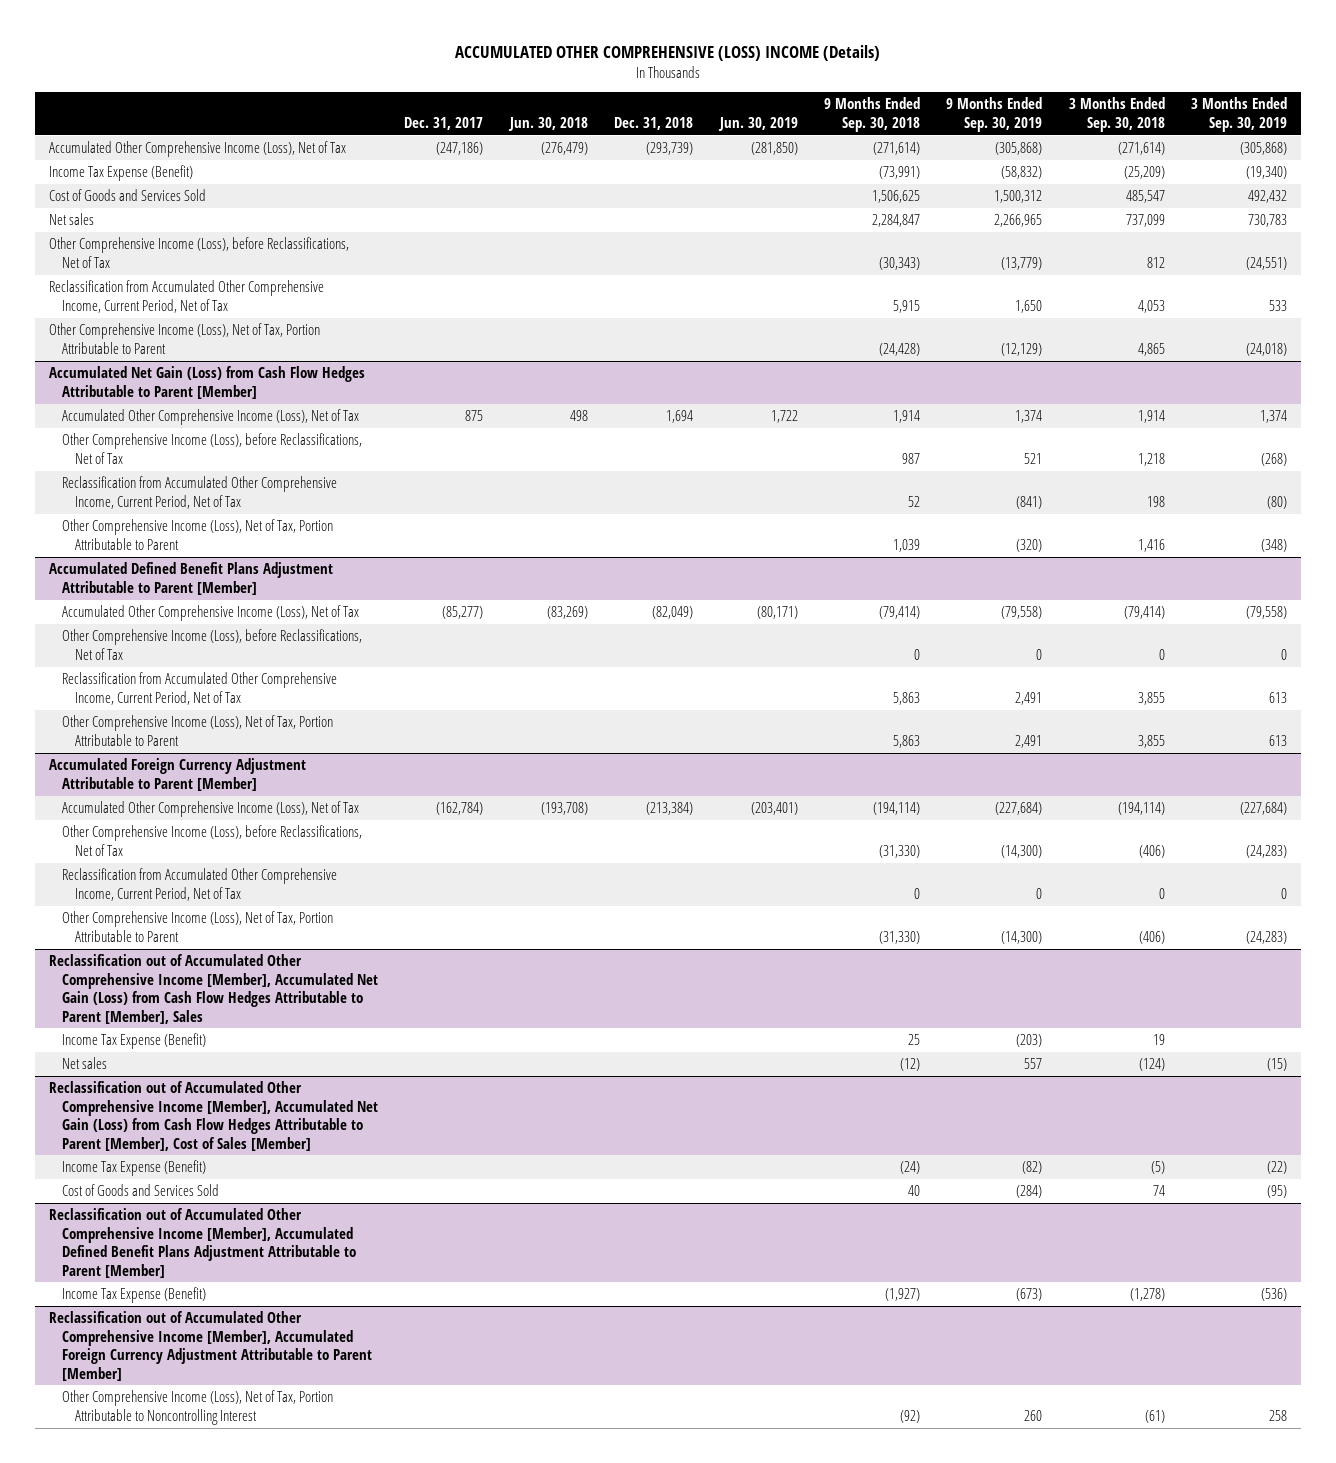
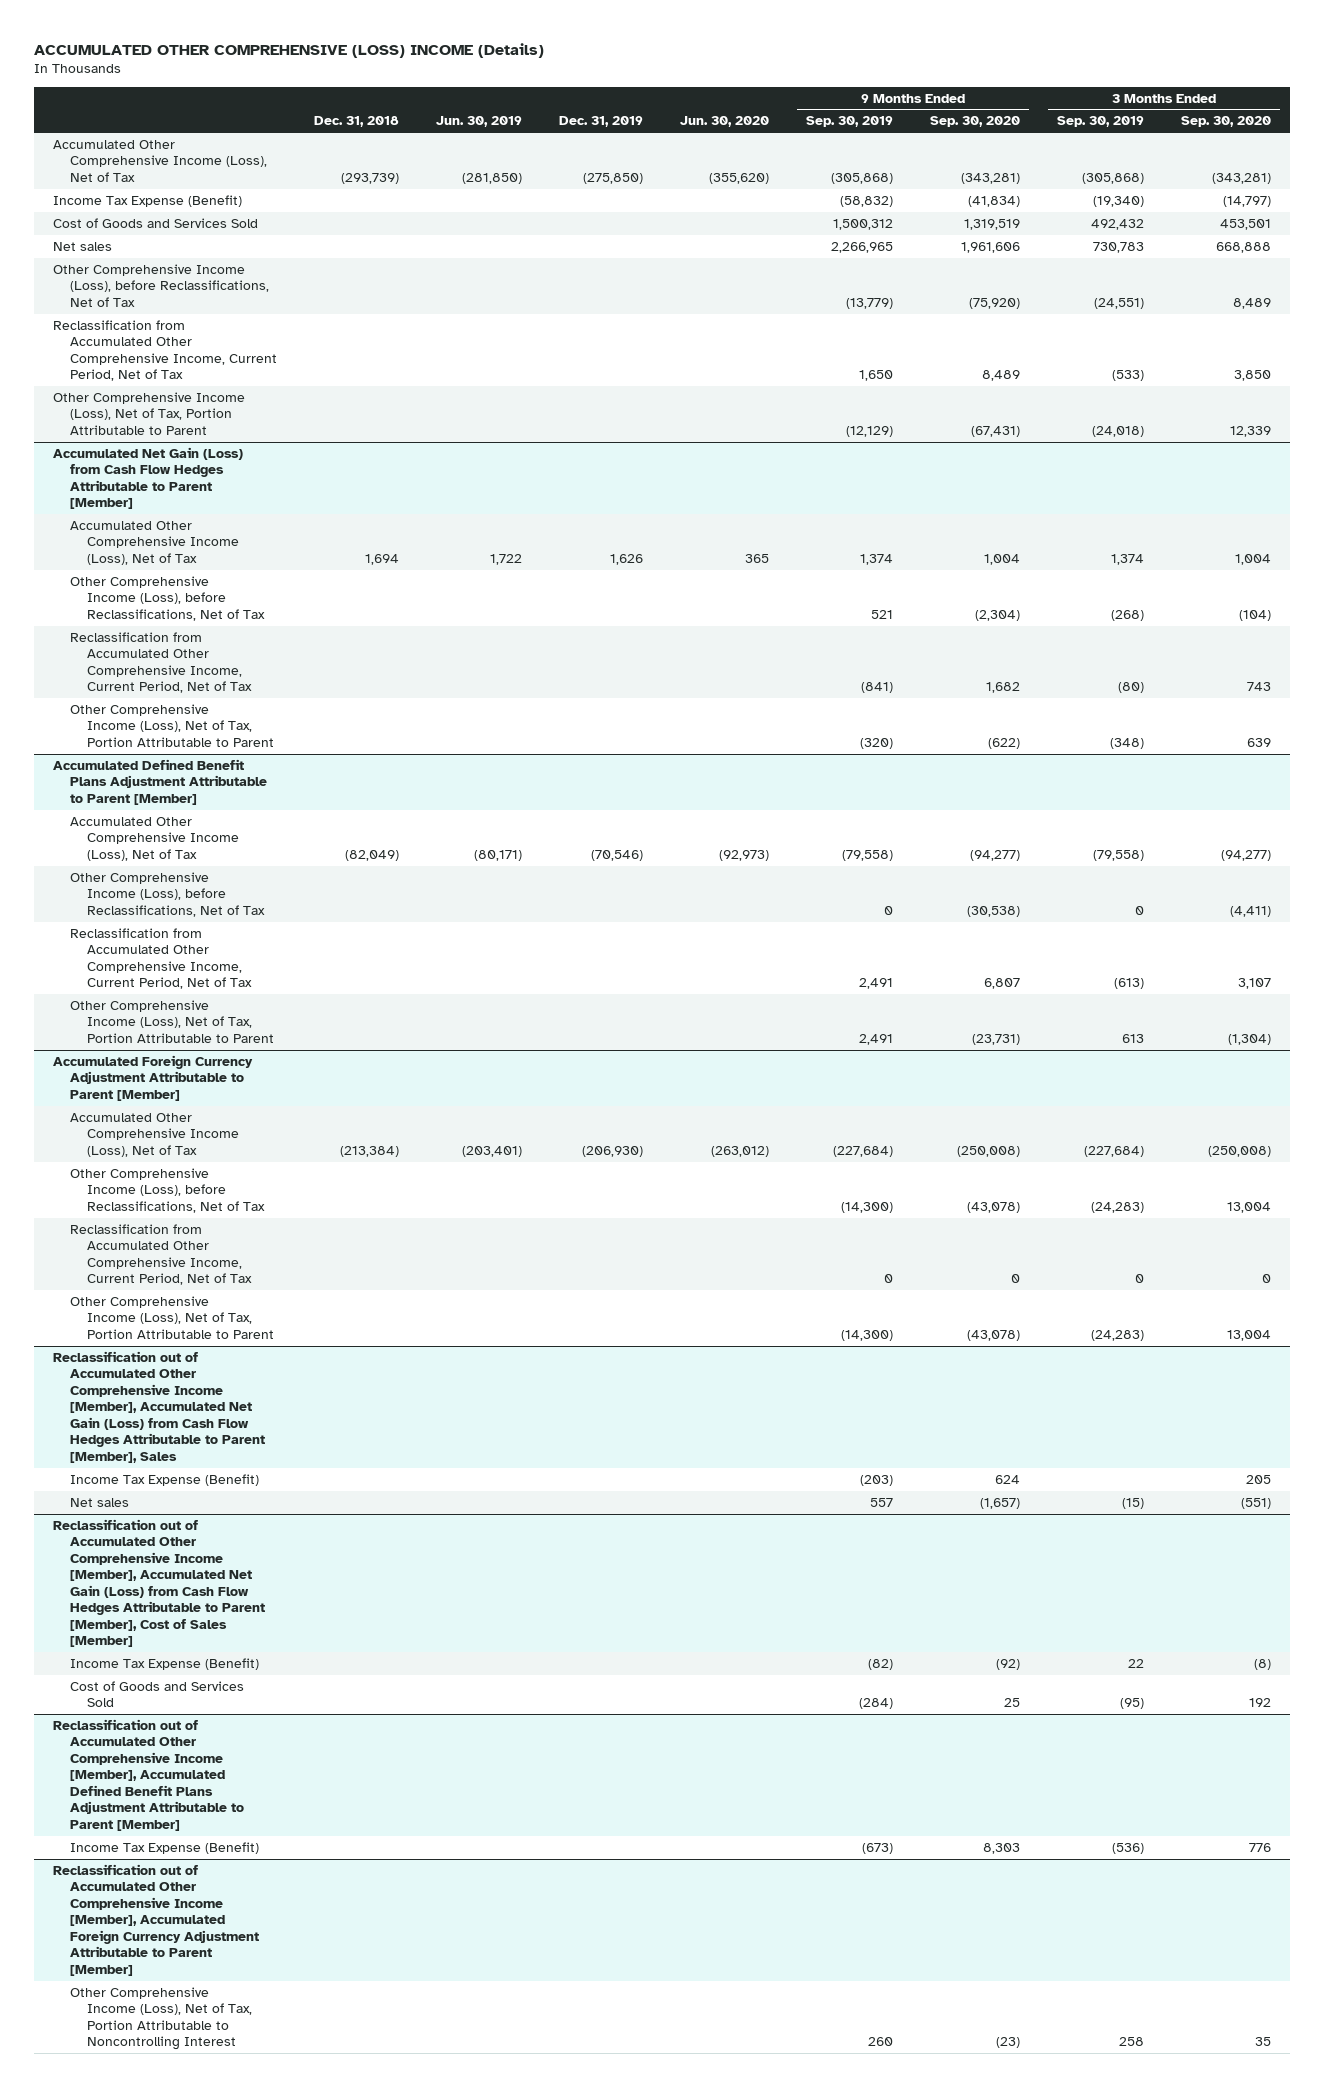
- | Dec. 31, 2017 | Jun. 30, 2018 | Dec. 31, 2018 | Jun. 30, 2019 | 9 Months Ended Sep. 30, 2018 | 9 Months Ended Sep. 30, 2019 | 3 Months Ended Sep. 30, 2018 | 3 Months Ended Sep. 30, 2019
+ | Dec. 31, 2018 | Jun. 30, 2019 | Dec. 31, 2019 | Jun. 30, 2020 | 9 Months Ended Sep. 30, 2019 | 9 Months Ended Sep. 30, 2020 | 3 Months Ended Sep. 30, 2019 | 3 Months Ended Sep. 30, 2020
- Reclassification from Accumulated Other Comprehensive Income, Current Period, Net of Tax | | | | | 5,915 | 1,650 | 4,053 | 533
+ Reclassification from Accumulated Other Comprehensive Income, Current Period, Net of Tax | | | | | 1,650 | 8,489 | (533) | 3,850
@ Accumulated Defined Benefit Plans Adjustment Attributable to Parent [Member]
- Reclassification from Accumulated Other Comprehensive Income, Current Period, Net of Tax | | | | | 5,863 | 2,491 | 3,855 | 613
+ Reclassification from Accumulated Other Comprehensive Income, Current Period, Net of Tax | | | | | 2,491 | 6,807 | (613) | 3,107
@ Reclassification out of Accumulated Other Comprehensive Income [Member], Accumulated Net Gain (Loss) from Cash Flow Hedges Attributable to Parent [Member], Cost of Sales [Member]
- Income Tax Expense (Benefit) | | | | | (24) | (82) | (5) | (22)
+ Income Tax Expense (Benefit) | | | | | (82) | (92) | 22 | (8)

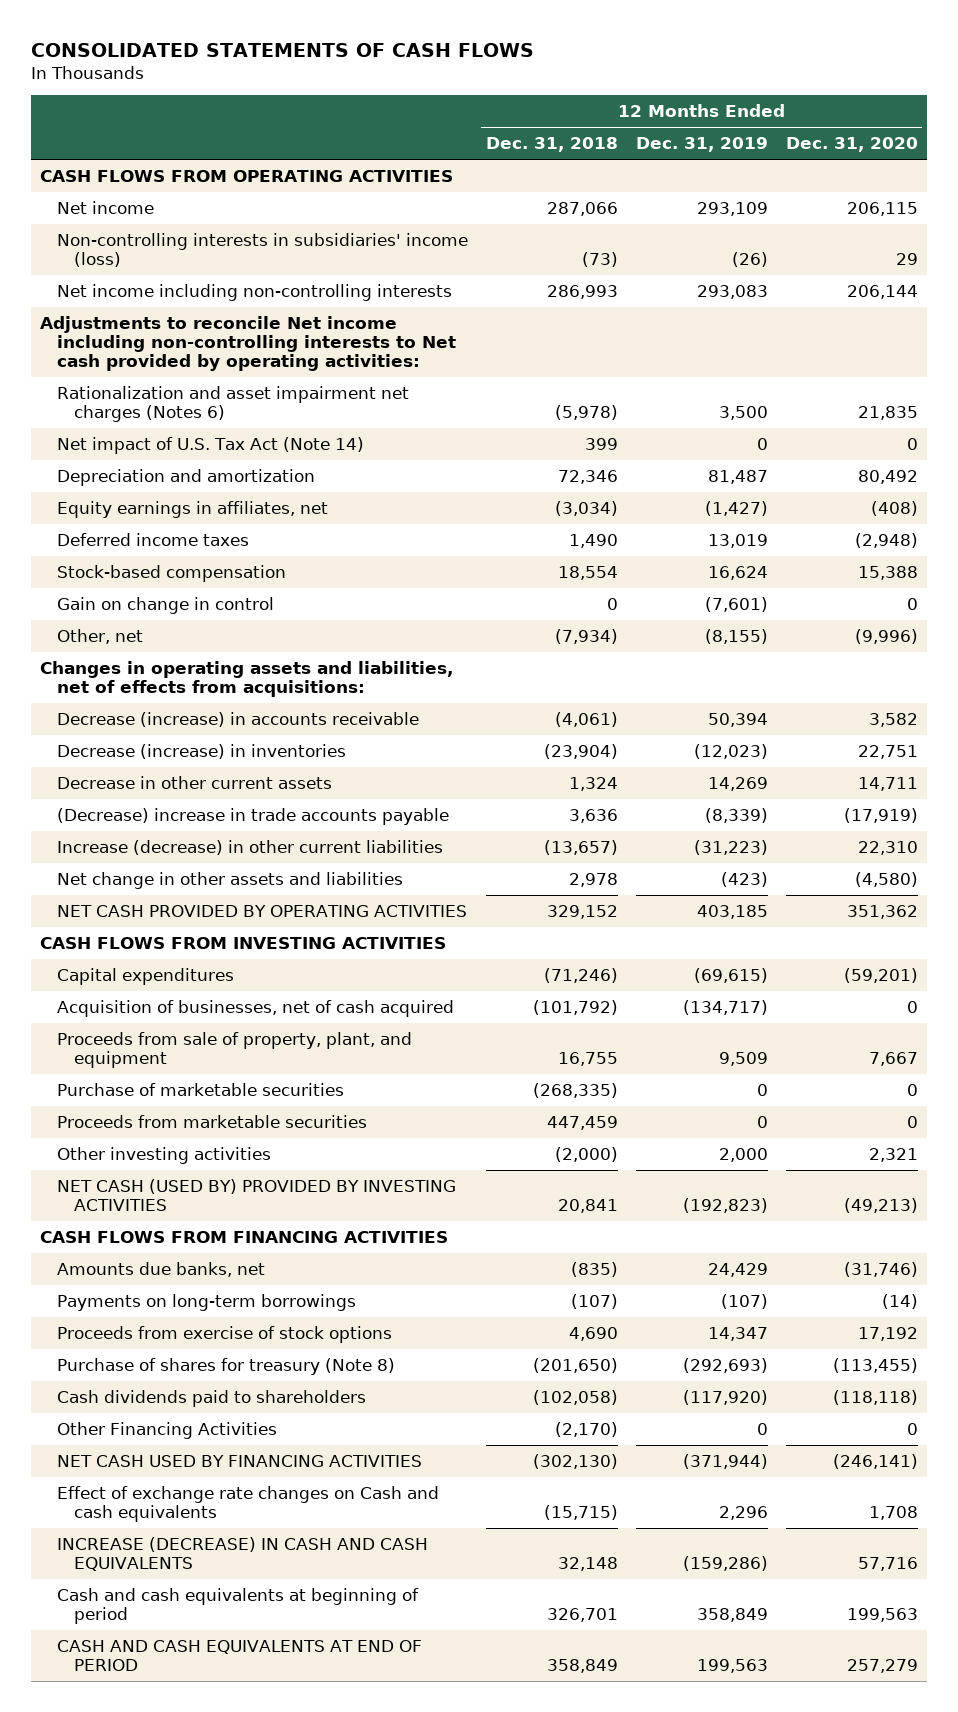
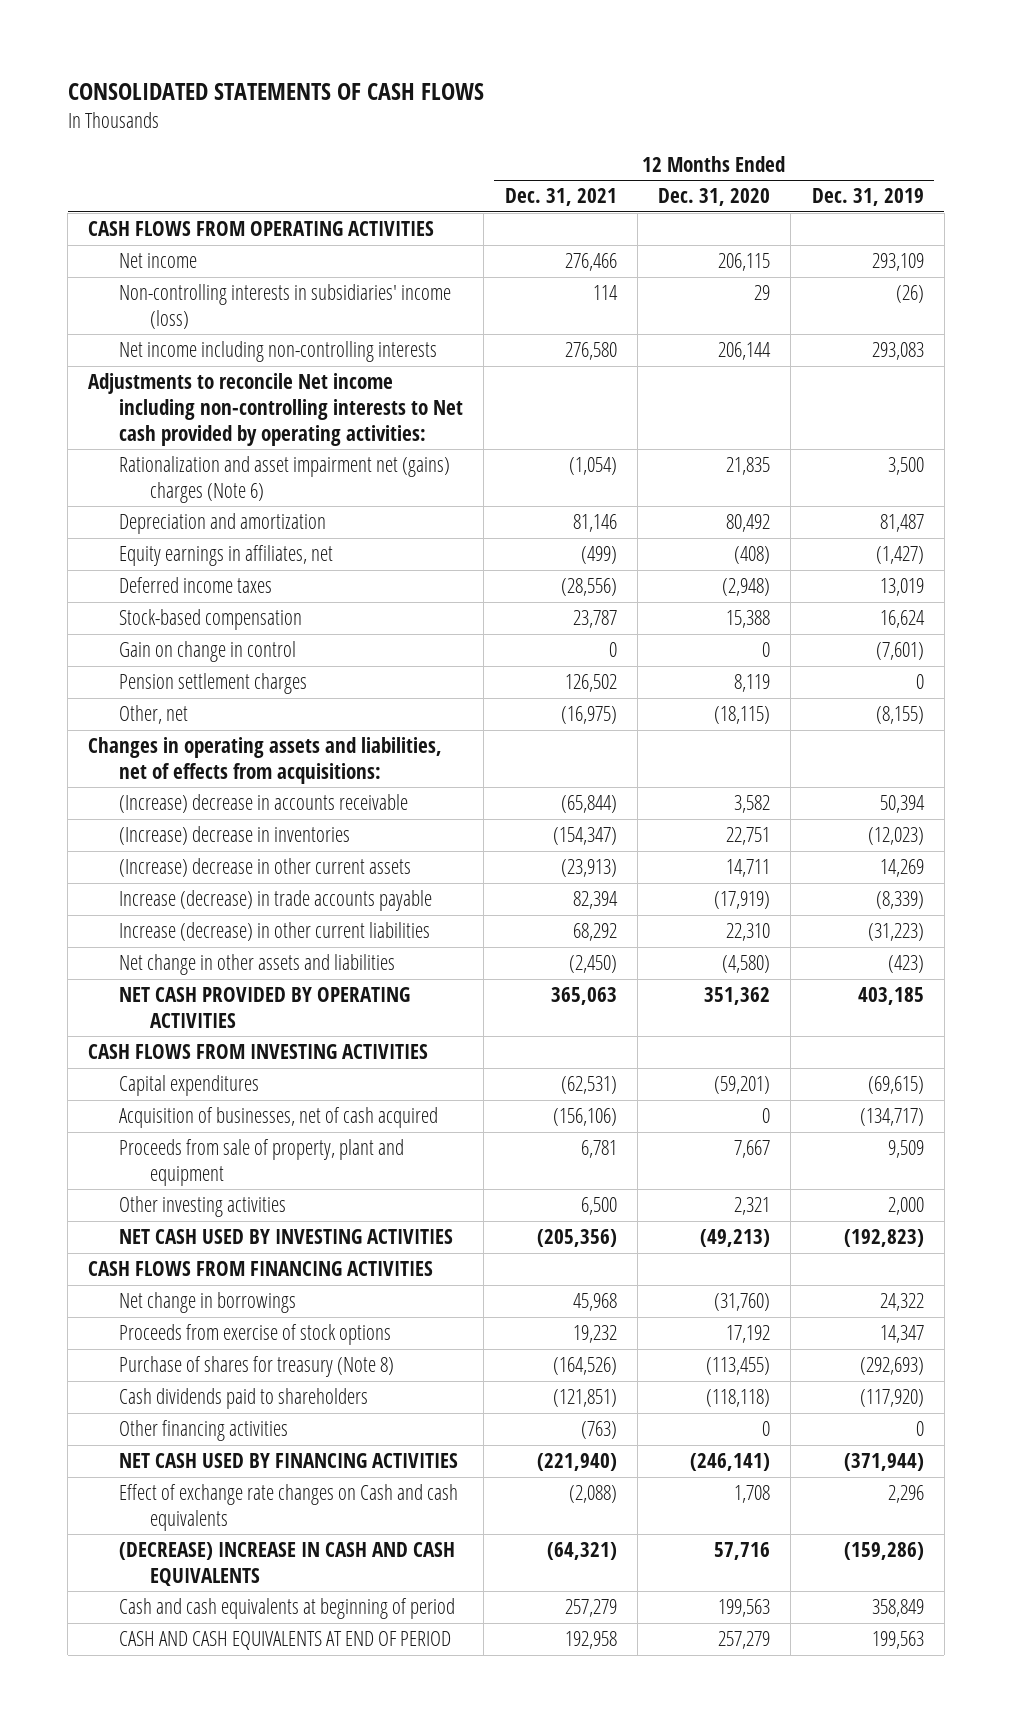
- | 12 Months Ended Dec. 31, 2018 | 12 Months Ended Dec. 31, 2019 | 12 Months Ended Dec. 31, 2020
+ | 12 Months Ended Dec. 31, 2021 | 12 Months Ended Dec. 31, 2020 | 12 Months Ended Dec. 31, 2019
- Rationalization and asset impairment net charges (Notes 6) | (5,978) | 3,500 | 21,835
- Net impact of U.S. Tax Act (Note 14) | 399 | 0 | 0
+ Rationalization and asset impairment net (gains) charges (Note 6) | (1,054) | 21,835 | 3,500
- Other, net | (7,934) | (8,155) | (9,996)
+ Pension settlement charges | 126,502 | 8,119 | 0
+ Other, net | (16,975) | (18,115) | (8,155)
- Decrease (increase) in accounts receivable | (4,061) | 50,394 | 3,582
- Decrease (increase) in inventories | (23,904) | (12,023) | 22,751
- Decrease in other current assets | 1,324 | 14,269 | 14,711
- (Decrease) increase in trade accounts payable | 3,636 | (8,339) | (17,919)
+ (Increase) decrease in accounts receivable | (65,844) | 3,582 | 50,394
+ (Increase) decrease in inventories | (154,347) | 22,751 | (12,023)
+ (Increase) decrease in other current assets | (23,913) | 14,711 | 14,269
+ Increase (decrease) in trade accounts payable | 82,394 | (17,919) | (8,339)
- Proceeds from sale of property, plant, and equipment | 16,755 | 9,509 | 7,667
- Purchase of marketable securities | (268,335) | 0 | 0
- Proceeds from marketable securities | 447,459 | 0 | 0
+ Proceeds from sale of property, plant and equipment | 6,781 | 7,667 | 9,509
- NET CASH (USED BY) PROVIDED BY INVESTING ACTIVITIES | 20,841 | (192,823) | (49,213)
+ NET CASH USED BY INVESTING ACTIVITIES | (205,356) | (49,213) | (192,823)
- Amounts due banks, net | (835) | 24,429 | (31,746)
- Payments on long-term borrowings | (107) | (107) | (14)
+ Net change in borrowings | 45,968 | (31,760) | 24,322
- Other Financing Activities | (2,170) | 0 | 0
+ Other financing activities | (763) | 0 | 0
- INCREASE (DECREASE) IN CASH AND CASH EQUIVALENTS | 32,148 | (159,286) | 57,716
+ (DECREASE) INCREASE IN CASH AND CASH EQUIVALENTS | (64,321) | 57,716 | (159,286)

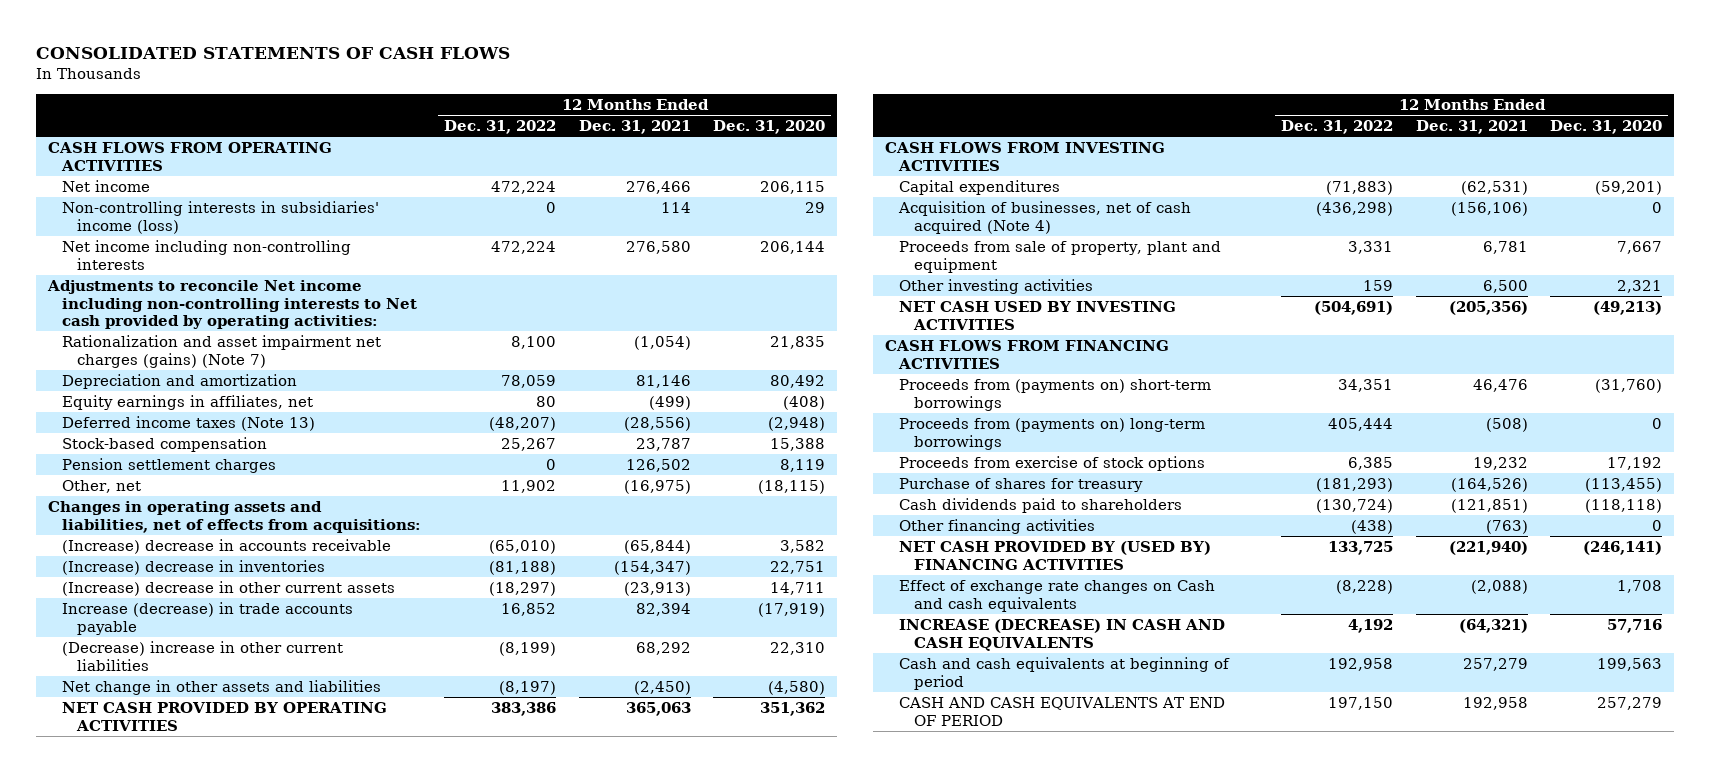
- | 12 Months Ended Dec. 31, 2021 | 12 Months Ended Dec. 31, 2020 | 12 Months Ended Dec. 31, 2019
+ | 12 Months Ended Dec. 31, 2022 | 12 Months Ended Dec. 31, 2021 | 12 Months Ended Dec. 31, 2020
- Rationalization and asset impairment net (gains) charges (Note 6) | (1,054) | 21,835 | 3,500
+ Rationalization and asset impairment net charges (gains) (Note 7) | 8,100 | (1,054) | 21,835
- Deferred income taxes | (28,556) | (2,948) | 13,019
+ Deferred income taxes (Note 13) | (48,207) | (28,556) | (2,948)
- Gain on change in control | 0 | 0 | (7,601)
- Increase (decrease) in other current liabilities | 68,292 | 22,310 | (31,223)
+ (Decrease) increase in other current liabilities | (8,199) | 68,292 | 22,310
- Acquisition of businesses, net of cash acquired | (156,106) | 0 | (134,717)
+ Acquisition of businesses, net of cash acquired (Note 4) | (436,298) | (156,106) | 0
- Net change in borrowings | 45,968 | (31,760) | 24,322
+ Proceeds from (payments on) short-term borrowings | 34,351 | 46,476 | (31,760)
+ Proceeds from (payments on) long-term borrowings | 405,444 | (508) | 0
- Purchase of shares for treasury (Note 8) | (164,526) | (113,455) | (292,693)
+ Purchase of shares for treasury | (181,293) | (164,526) | (113,455)
- NET CASH USED BY FINANCING ACTIVITIES | (221,940) | (246,141) | (371,944)
+ NET CASH PROVIDED BY (USED BY) FINANCING ACTIVITIES | 133,725 | (221,940) | (246,141)
- (DECREASE) INCREASE IN CASH AND CASH EQUIVALENTS | (64,321) | 57,716 | (159,286)
+ INCREASE (DECREASE) IN CASH AND CASH EQUIVALENTS | 4,192 | (64,321) | 57,716

